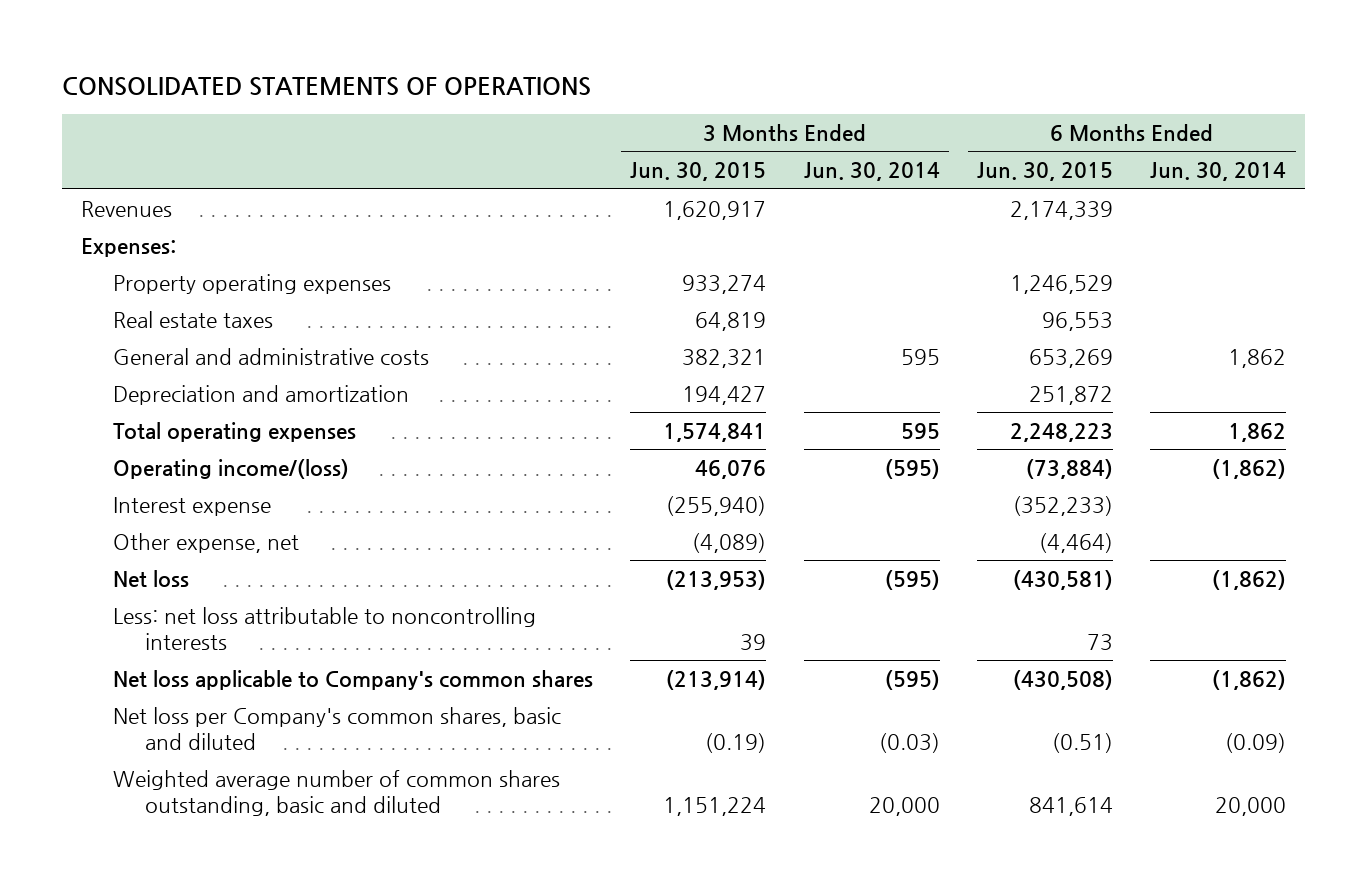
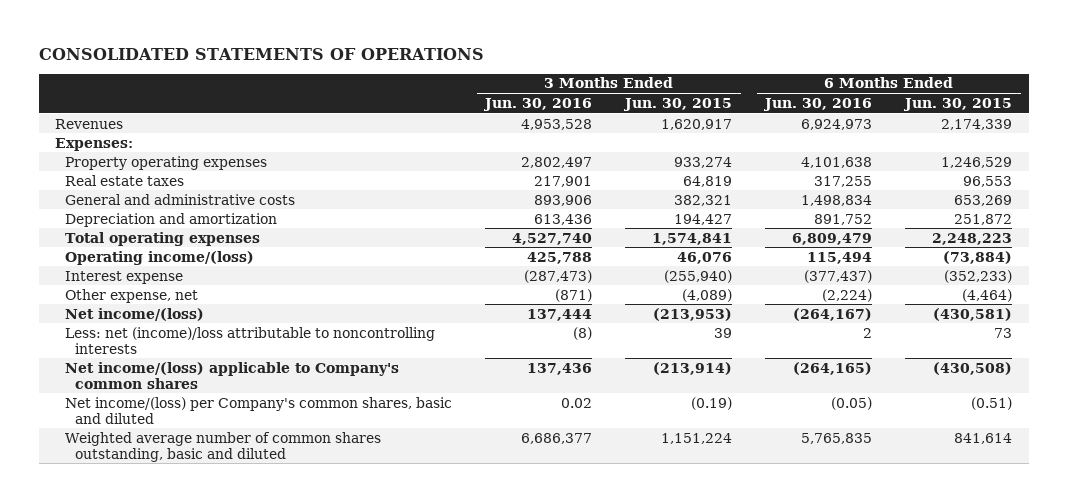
- | 3 Months Ended Jun. 30, 2015 | 3 Months Ended Jun. 30, 2014 | 6 Months Ended Jun. 30, 2015 | 6 Months Ended Jun. 30, 2014
+ | 3 Months Ended Jun. 30, 2016 | 3 Months Ended Jun. 30, 2015 | 6 Months Ended Jun. 30, 2016 | 6 Months Ended Jun. 30, 2015
- Net loss | (213,953) | (595) | (430,581) | (1,862)
- Less: net loss attributable to noncontrolling interests | 39 | | 73 |
- Net loss applicable to Company's common shares | (213,914) | (595) | (430,508) | (1,862)
- Net loss per Company's common shares, basic and diluted | (0.19) | (0.03) | (0.51) | (0.09)
+ Net income/(loss) | 137,444 | (213,953) | (264,167) | (430,581)
+ Less: net (income)/loss attributable to noncontrolling interests | (8) | 39 | 2 | 73
+ Net income/(loss) applicable to Company's common shares | 137,436 | (213,914) | (264,165) | (430,508)
+ Net income/(loss) per Company's common shares, basic and diluted | 0.02 | (0.19) | (0.05) | (0.51)

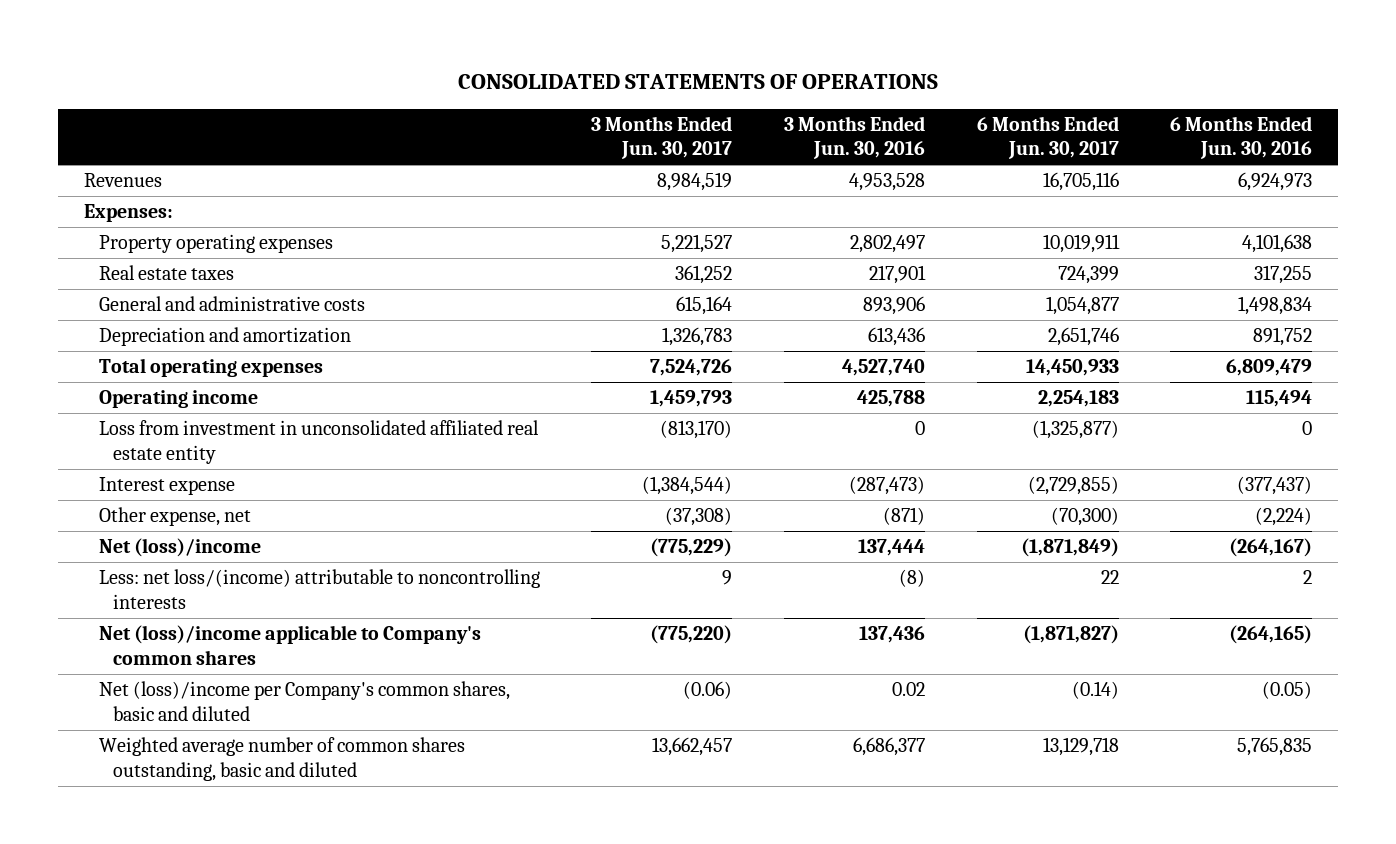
- | 3 Months Ended Jun. 30, 2016 | 3 Months Ended Jun. 30, 2015 | 6 Months Ended Jun. 30, 2016 | 6 Months Ended Jun. 30, 2015
+ | 3 Months Ended Jun. 30, 2017 | 3 Months Ended Jun. 30, 2016 | 6 Months Ended Jun. 30, 2017 | 6 Months Ended Jun. 30, 2016
- Operating income/(loss) | 425,788 | 46,076 | 115,494 | (73,884)
+ Operating income | 1,459,793 | 425,788 | 2,254,183 | 115,494
+ Loss from investment in unconsolidated affiliated real estate entity | (813,170) | 0 | (1,325,877) | 0
- Net income/(loss) | 137,444 | (213,953) | (264,167) | (430,581)
- Less: net (income)/loss attributable to noncontrolling interests | (8) | 39 | 2 | 73
- Net income/(loss) applicable to Company's common shares | 137,436 | (213,914) | (264,165) | (430,508)
- Net income/(loss) per Company's common shares, basic and diluted | 0.02 | (0.19) | (0.05) | (0.51)
+ Net (loss)/income | (775,229) | 137,444 | (1,871,849) | (264,167)
+ Less: net loss/(income) attributable to noncontrolling interests | 9 | (8) | 22 | 2
+ Net (loss)/income applicable to Company's common shares | (775,220) | 137,436 | (1,871,827) | (264,165)
+ Net (loss)/income per Company's common shares, basic and diluted | (0.06) | 0.02 | (0.14) | (0.05)

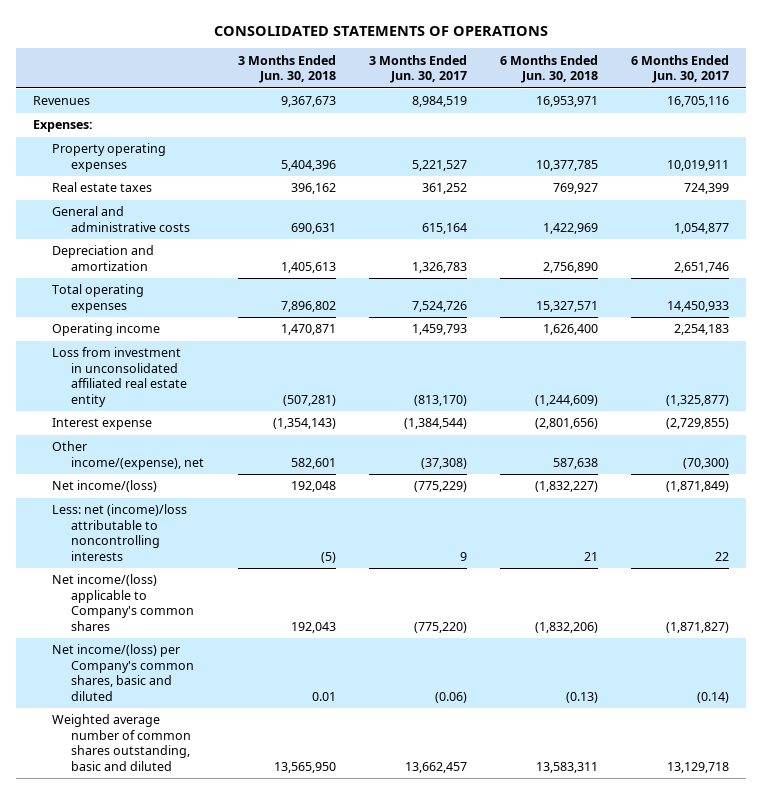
- | 3 Months Ended Jun. 30, 2017 | 3 Months Ended Jun. 30, 2016 | 6 Months Ended Jun. 30, 2017 | 6 Months Ended Jun. 30, 2016
+ | 3 Months Ended Jun. 30, 2018 | 3 Months Ended Jun. 30, 2017 | 6 Months Ended Jun. 30, 2018 | 6 Months Ended Jun. 30, 2017
- Other expense, net | (37,308) | (871) | (70,300) | (2,224)
- Net (loss)/income | (775,229) | 137,444 | (1,871,849) | (264,167)
- Less: net loss/(income) attributable to noncontrolling interests | 9 | (8) | 22 | 2
- Net (loss)/income applicable to Company's common shares | (775,220) | 137,436 | (1,871,827) | (264,165)
- Net (loss)/income per Company's common shares, basic and diluted | (0.06) | 0.02 | (0.14) | (0.05)
+ Other income/(expense), net | 582,601 | (37,308) | 587,638 | (70,300)
+ Net income/(loss) | 192,048 | (775,229) | (1,832,227) | (1,871,849)
+ Less: net (income)/loss attributable to noncontrolling interests | (5) | 9 | 21 | 22
+ Net income/(loss) applicable to Company's common shares | 192,043 | (775,220) | (1,832,206) | (1,871,827)
+ Net income/(loss) per Company's common shares, basic and diluted | 0.01 | (0.06) | (0.13) | (0.14)

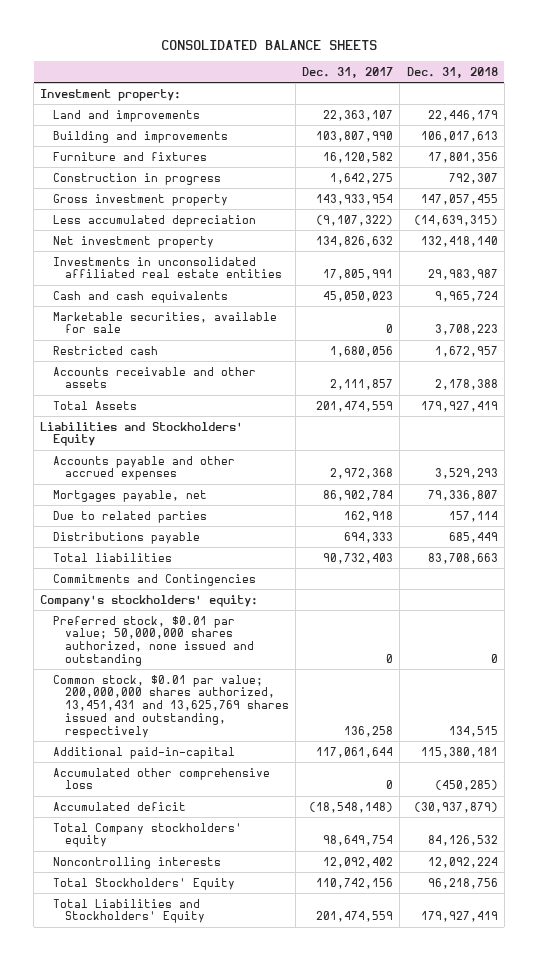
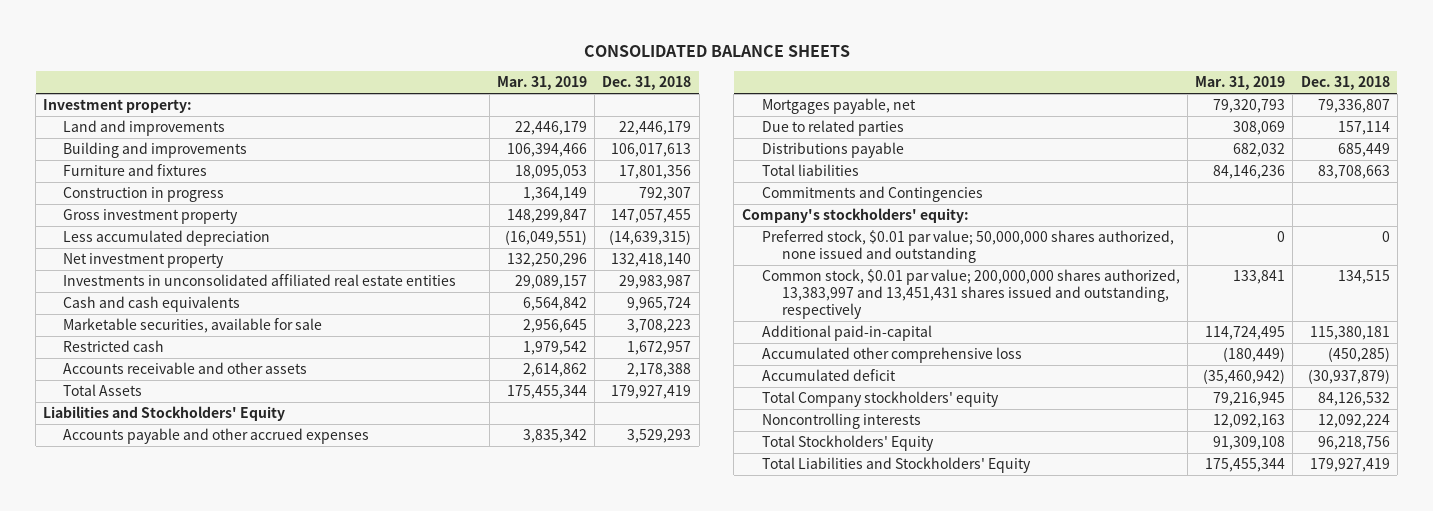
- | Dec. 31, 2017 | Dec. 31, 2018
+ | Mar. 31, 2019 | Dec. 31, 2018
- Common stock, $0.01 par value; 200,000,000 shares authorized, 13,451,431 and 13,625,769 shares issued and outstanding, respectively | 136,258 | 134,515
+ Common stock, $0.01 par value; 200,000,000 shares authorized, 13,383,997 and 13,451,431 shares issued and outstanding, respectively | 133,841 | 134,515

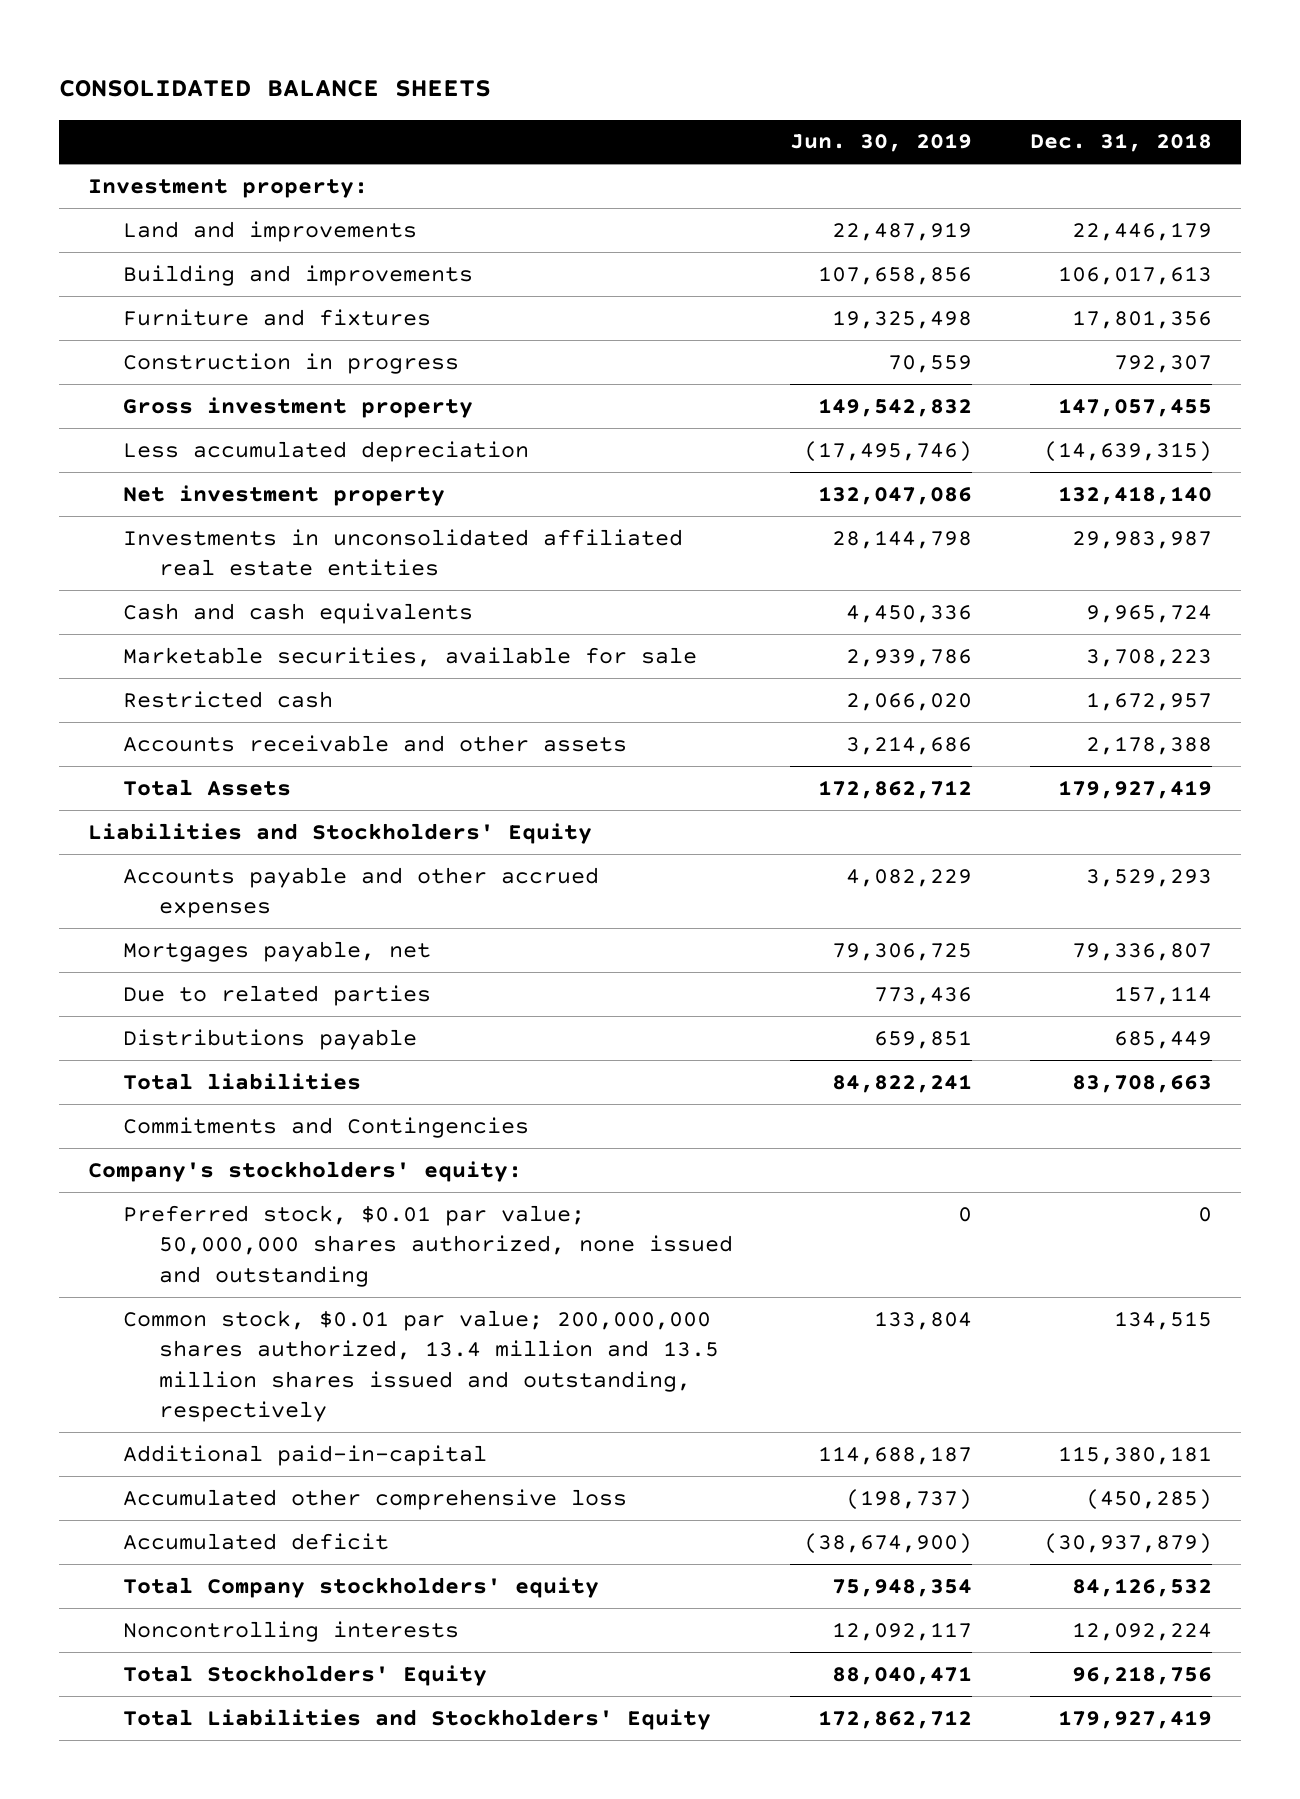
- | Mar. 31, 2019 | Dec. 31, 2018
+ | Jun. 30, 2019 | Dec. 31, 2018
- Common stock, $0.01 par value; 200,000,000 shares authorized, 13,383,997 and 13,451,431 shares issued and outstanding, respectively | 133,841 | 134,515
+ Common stock, $0.01 par value; 200,000,000 shares authorized, 13.4 million and 13.5 million shares issued and outstanding, respectively | 133,804 | 134,515

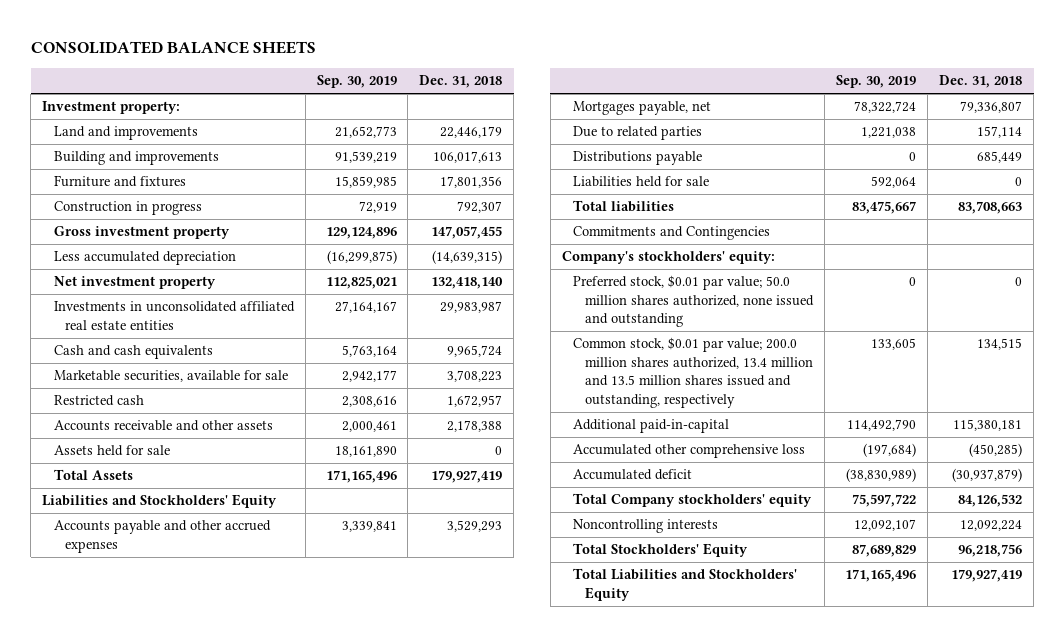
- | Jun. 30, 2019 | Dec. 31, 2018
+ | Sep. 30, 2019 | Dec. 31, 2018
+ Assets held for sale | 18,161,890 | 0
+ Liabilities held for sale | 592,064 | 0
- Preferred stock, $0.01 par value; 50,000,000 shares authorized, none issued and outstanding | 0 | 0
- Common stock, $0.01 par value; 200,000,000 shares authorized, 13.4 million and 13.5 million shares issued and outstanding, respectively | 133,804 | 134,515
+ Preferred stock, $0.01 par value; 50.0 million shares authorized, none issued and outstanding | 0 | 0
+ Common stock, $0.01 par value; 200.0 million shares authorized, 13.4 million and 13.5 million shares issued and outstanding, respectively | 133,605 | 134,515

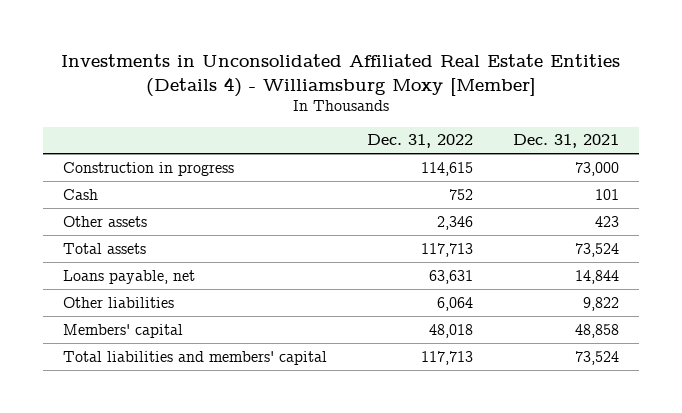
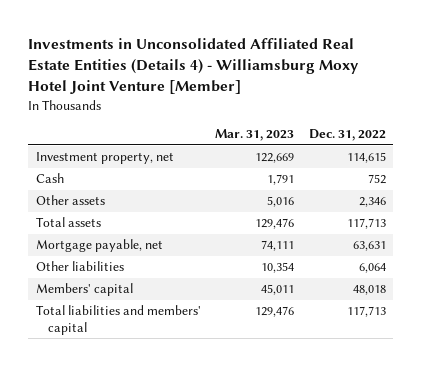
- Investments in Unconsolidated Affiliated Real Estate Entities (Details 4) - Williamsburg Moxy [Member]
+ Investments in Unconsolidated Affiliated Real Estate Entities (Details 4) - Williamsburg Moxy Hotel Joint Venture [Member]
- | Dec. 31, 2022 | Dec. 31, 2021
+ | Mar. 31, 2023 | Dec. 31, 2022
- Construction in progress | 114,615 | 73,000
+ Investment property, net | 122,669 | 114,615
- Loans payable, net | 63,631 | 14,844
+ Mortgage payable, net | 74,111 | 63,631

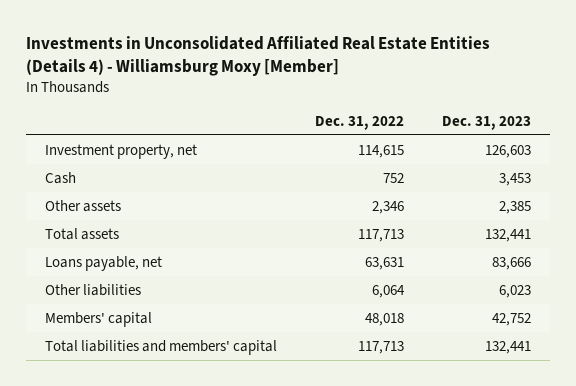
- Investments in Unconsolidated Affiliated Real Estate Entities (Details 4) - Williamsburg Moxy Hotel Joint Venture [Member]
+ Investments in Unconsolidated Affiliated Real Estate Entities (Details 4) - Williamsburg Moxy [Member]
- | Mar. 31, 2023 | Dec. 31, 2022
+ | Dec. 31, 2022 | Dec. 31, 2023
- Mortgage payable, net | 74,111 | 63,631
+ Loans payable, net | 63,631 | 83,666

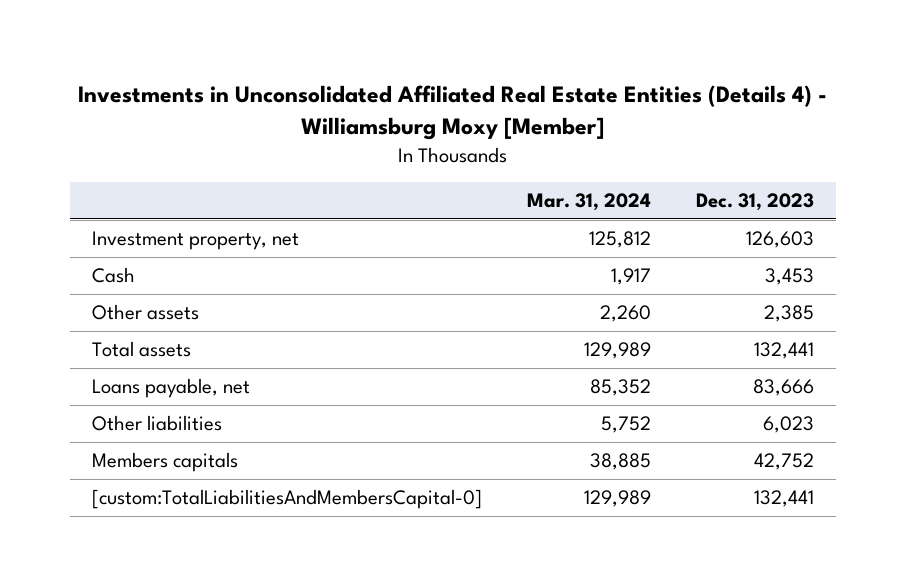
- | Dec. 31, 2022 | Dec. 31, 2023
+ | Mar. 31, 2024 | Dec. 31, 2023
- Members' capital | 48,018 | 42,752
- Total liabilities and members' capital | 117,713 | 132,441
+ Members capitals | 38,885 | 42,752
+ [custom:TotalLiabilitiesAndMembersCapital-0] | 129,989 | 132,441

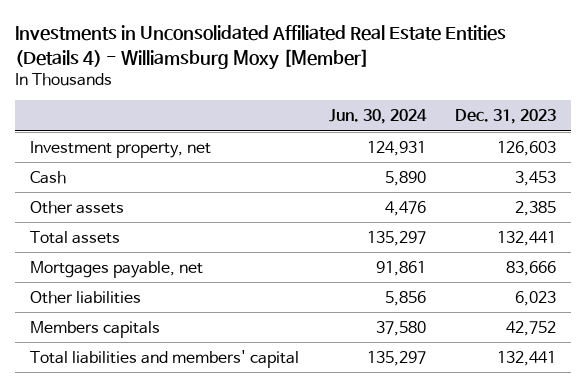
- | Mar. 31, 2024 | Dec. 31, 2023
+ | Jun. 30, 2024 | Dec. 31, 2023
- Loans payable, net | 85,352 | 83,666
+ Mortgages payable, net | 91,861 | 83,666
- [custom:TotalLiabilitiesAndMembersCapital-0] | 129,989 | 132,441
+ Total liabilities and members' capital | 135,297 | 132,441

